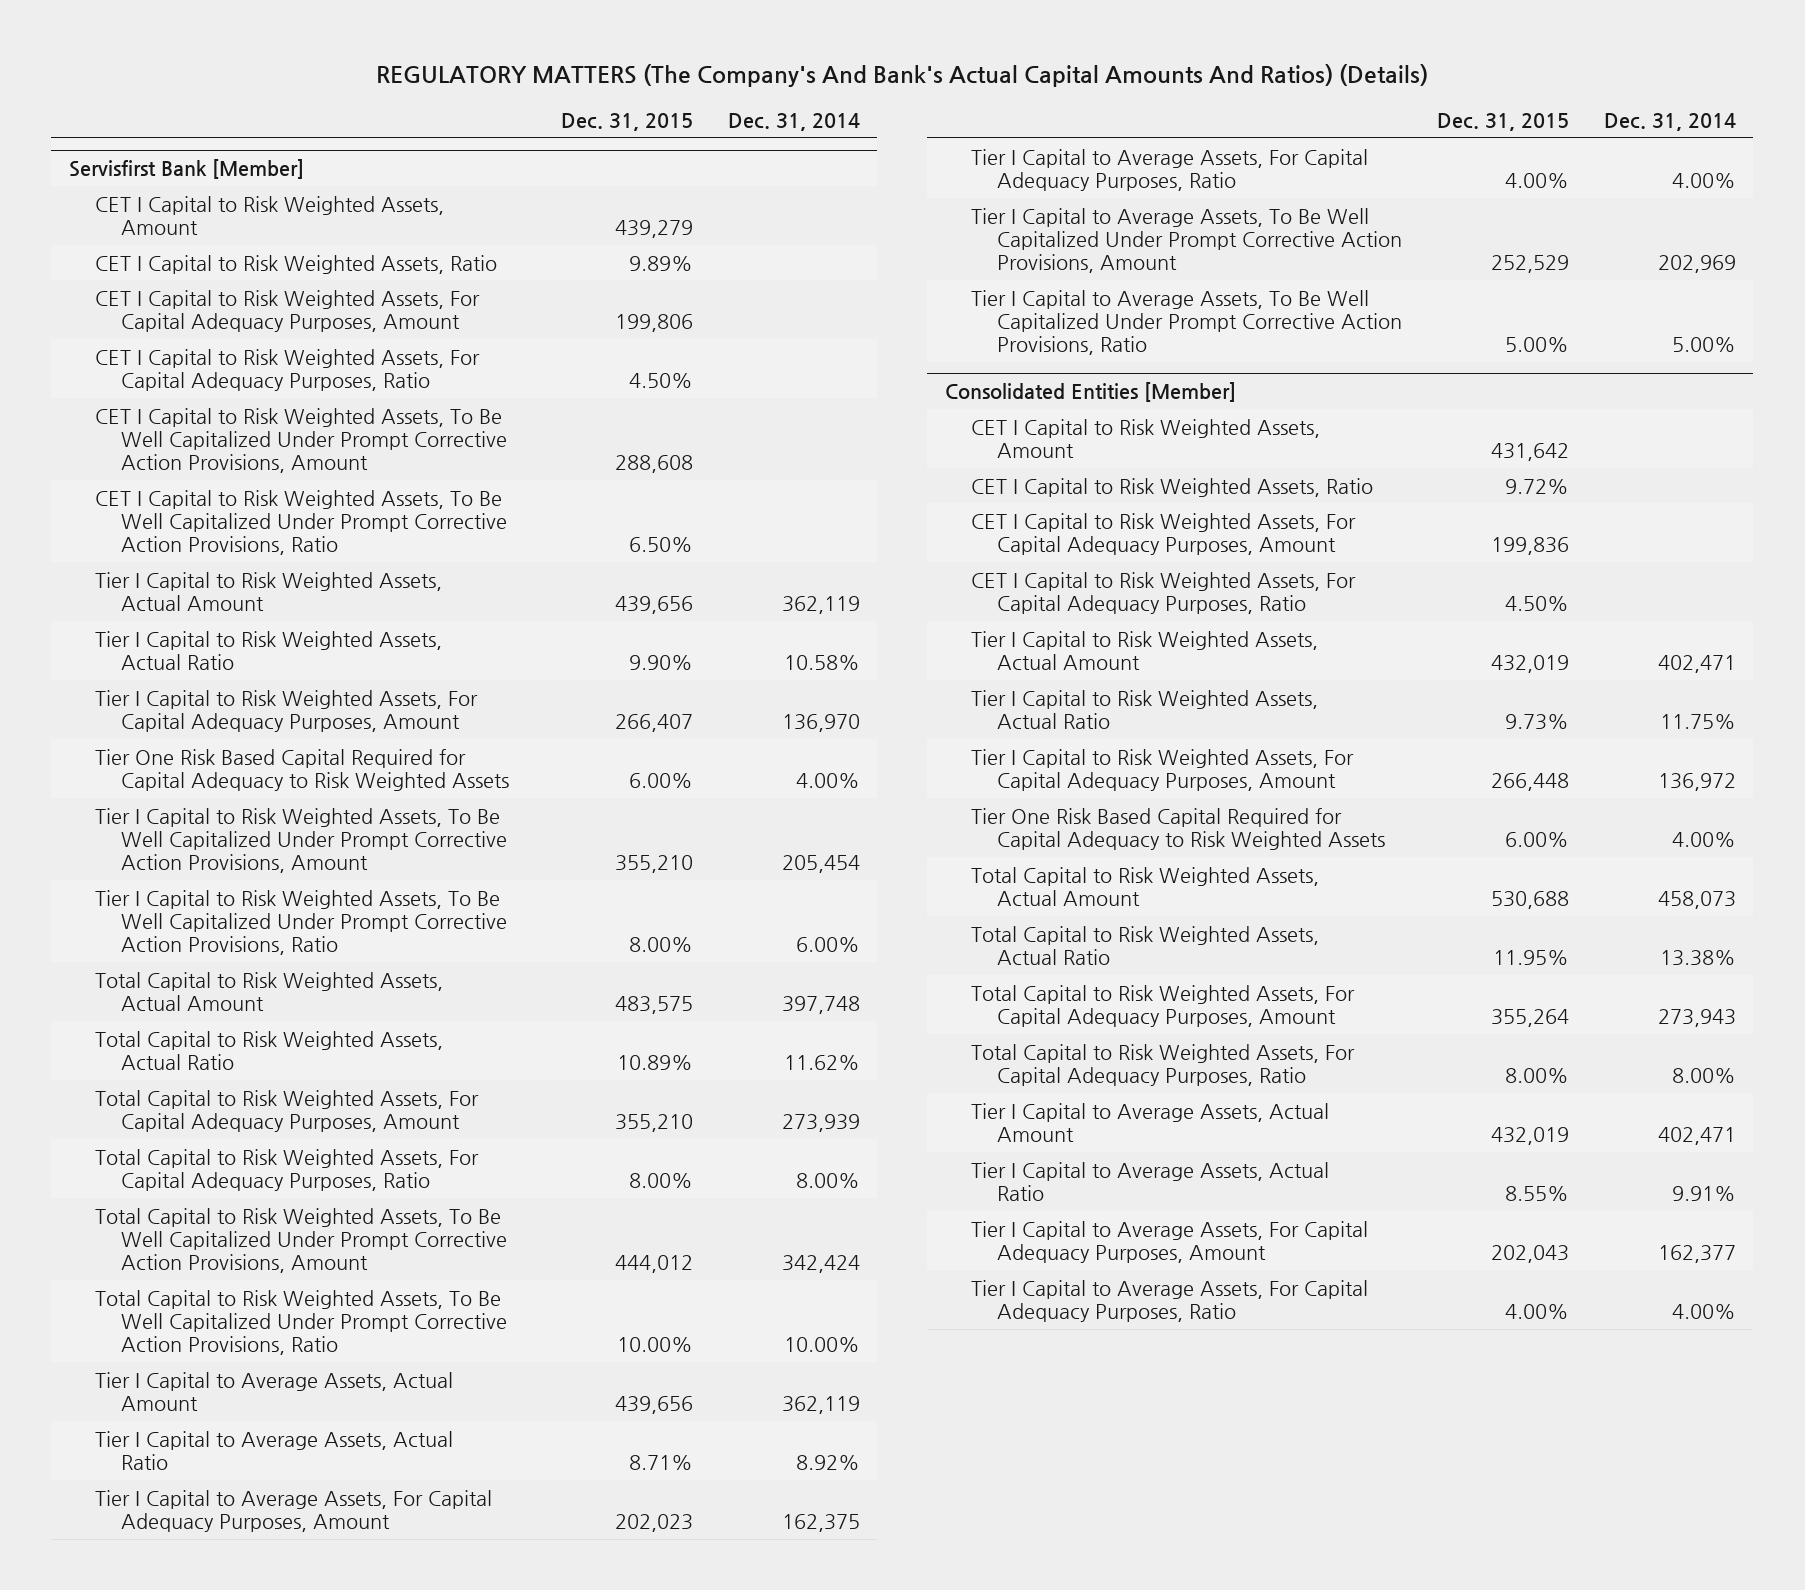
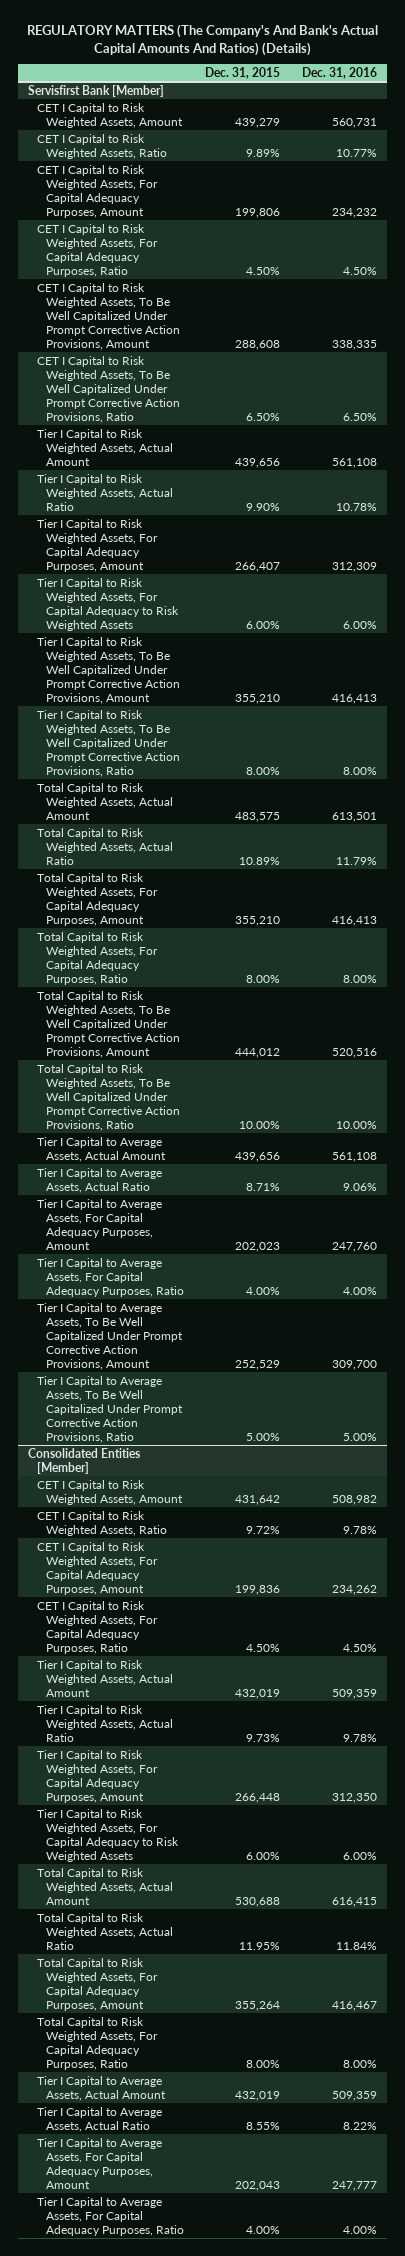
- | Dec. 31, 2015 | Dec. 31, 2014
+ | Dec. 31, 2015 | Dec. 31, 2016
@ Servisfirst Bank [Member]
- Tier One Risk Based Capital Required for Capital Adequacy to Risk Weighted Assets | 6.00% | 4.00%
+ Tier I Capital to Risk Weighted Assets, For Capital Adequacy to Risk Weighted Assets | 6.00% | 6.00%
@ Consolidated Entities [Member]
- Tier One Risk Based Capital Required for Capital Adequacy to Risk Weighted Assets | 6.00% | 4.00%
+ Tier I Capital to Risk Weighted Assets, For Capital Adequacy to Risk Weighted Assets | 6.00% | 6.00%

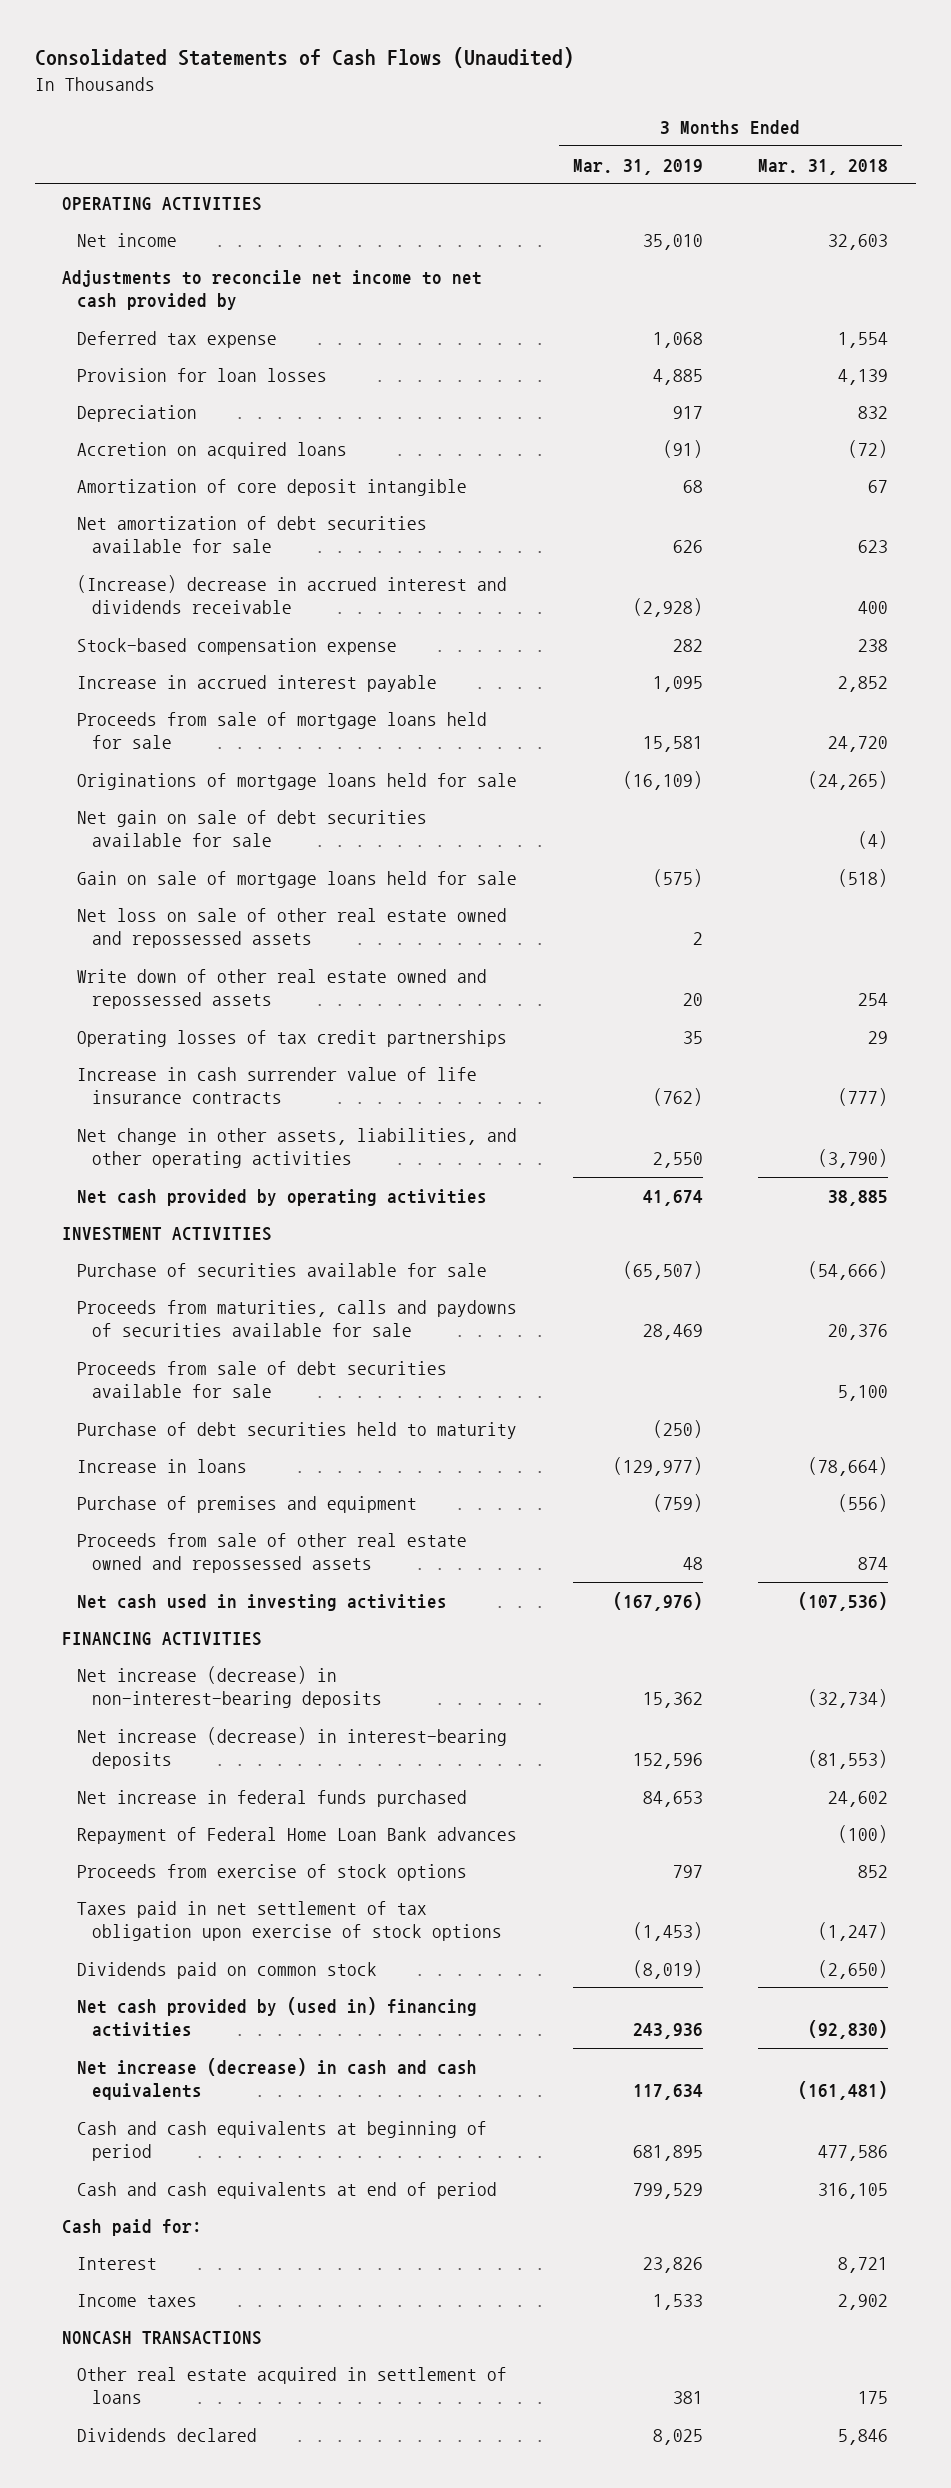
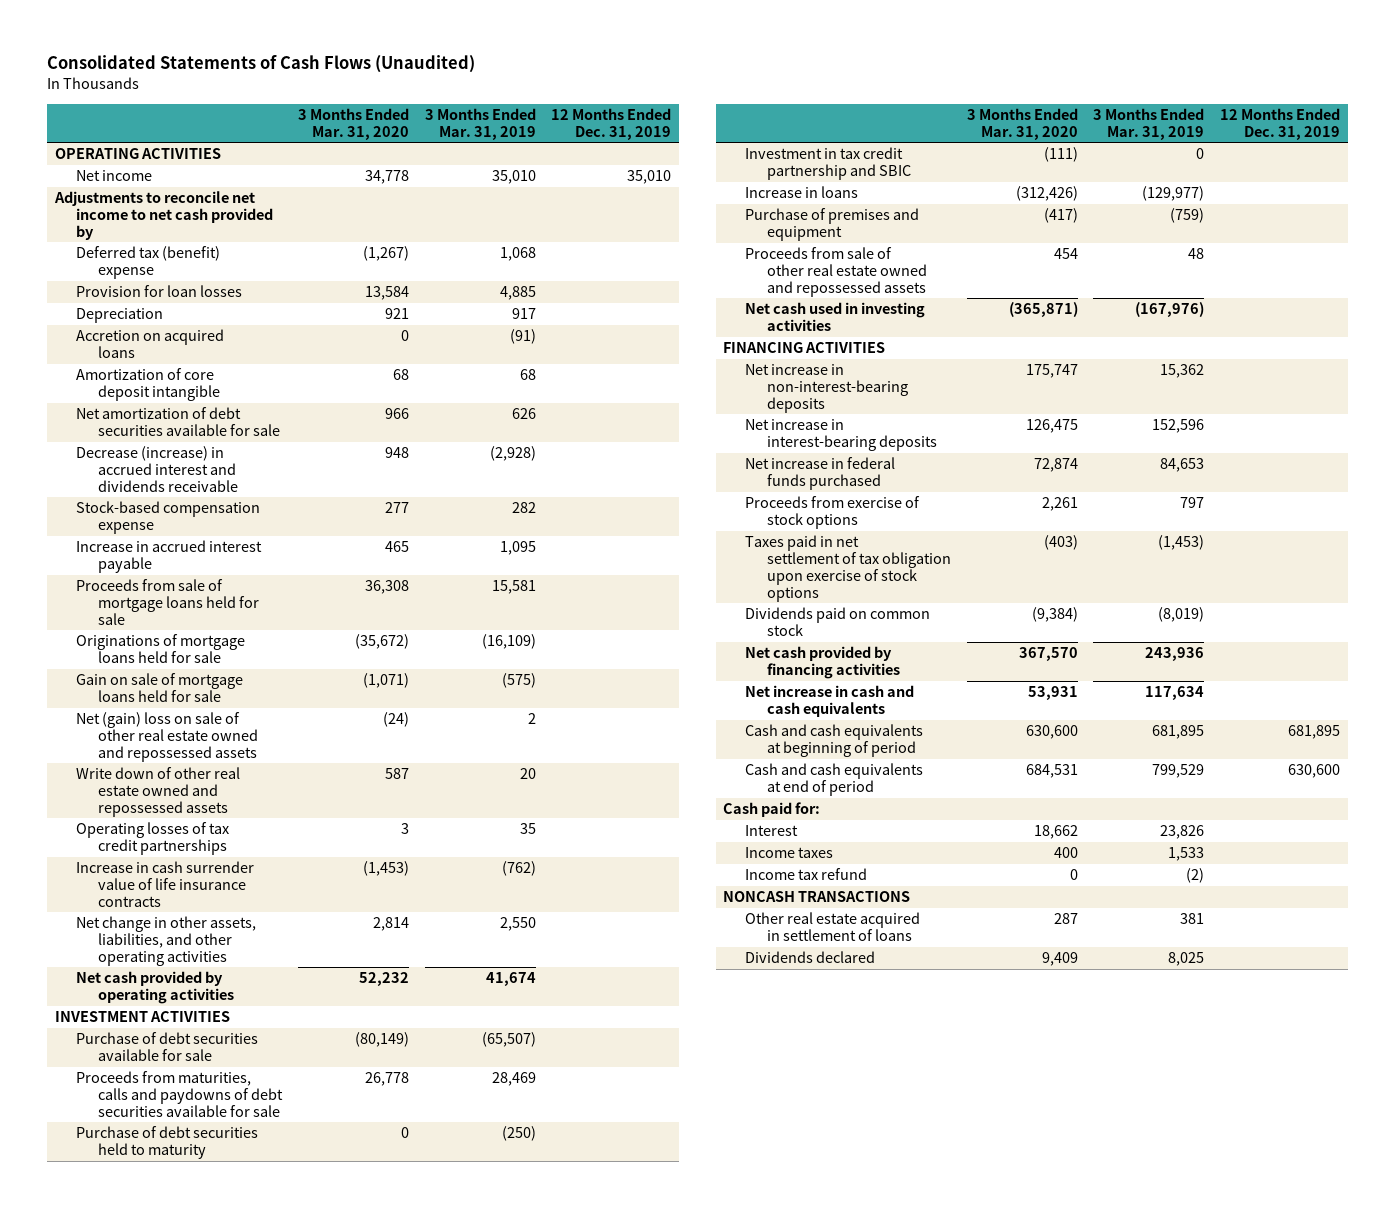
- | 3 Months Ended Mar. 31, 2019 | 3 Months Ended Mar. 31, 2018
+ | 3 Months Ended Mar. 31, 2020 | 3 Months Ended Mar. 31, 2019 | 12 Months Ended Dec. 31, 2019
- Deferred tax expense | 1,068 | 1,554
+ Deferred tax (benefit) expense | (1,267) | 1,068 |
- (Increase) decrease in accrued interest and dividends receivable | (2,928) | 400
+ Decrease (increase) in accrued interest and dividends receivable | 948 | (2,928) |
- Net gain on sale of debt securities available for sale | | (4)
- Net loss on sale of other real estate owned and repossessed assets | 2 |
+ Net (gain) loss on sale of other real estate owned and repossessed assets | (24) | 2 |
- Purchase of securities available for sale | (65,507) | (54,666)
- Proceeds from maturities, calls and paydowns of securities available for sale | 28,469 | 20,376
- Proceeds from sale of debt securities available for sale | | 5,100
+ Purchase of debt securities available for sale | (80,149) | (65,507) |
+ Proceeds from maturities, calls and paydowns of debt securities available for sale | 26,778 | 28,469 |
+ Investment in tax credit partnership and SBIC | (111) | 0 |
- Net increase (decrease) in non-interest-bearing deposits | 15,362 | (32,734)
- Net increase (decrease) in interest-bearing deposits | 152,596 | (81,553)
+ Net increase in non-interest-bearing deposits | 175,747 | 15,362 |
+ Net increase in interest-bearing deposits | 126,475 | 152,596 |
- Repayment of Federal Home Loan Bank advances | | (100)
- Net cash provided by (used in) financing activities | 243,936 | (92,830)
- Net increase (decrease) in cash and cash equivalents | 117,634 | (161,481)
+ Net cash provided by financing activities | 367,570 | 243,936 |
+ Net increase in cash and cash equivalents | 53,931 | 117,634 |
+ Income tax refund | 0 | (2) |

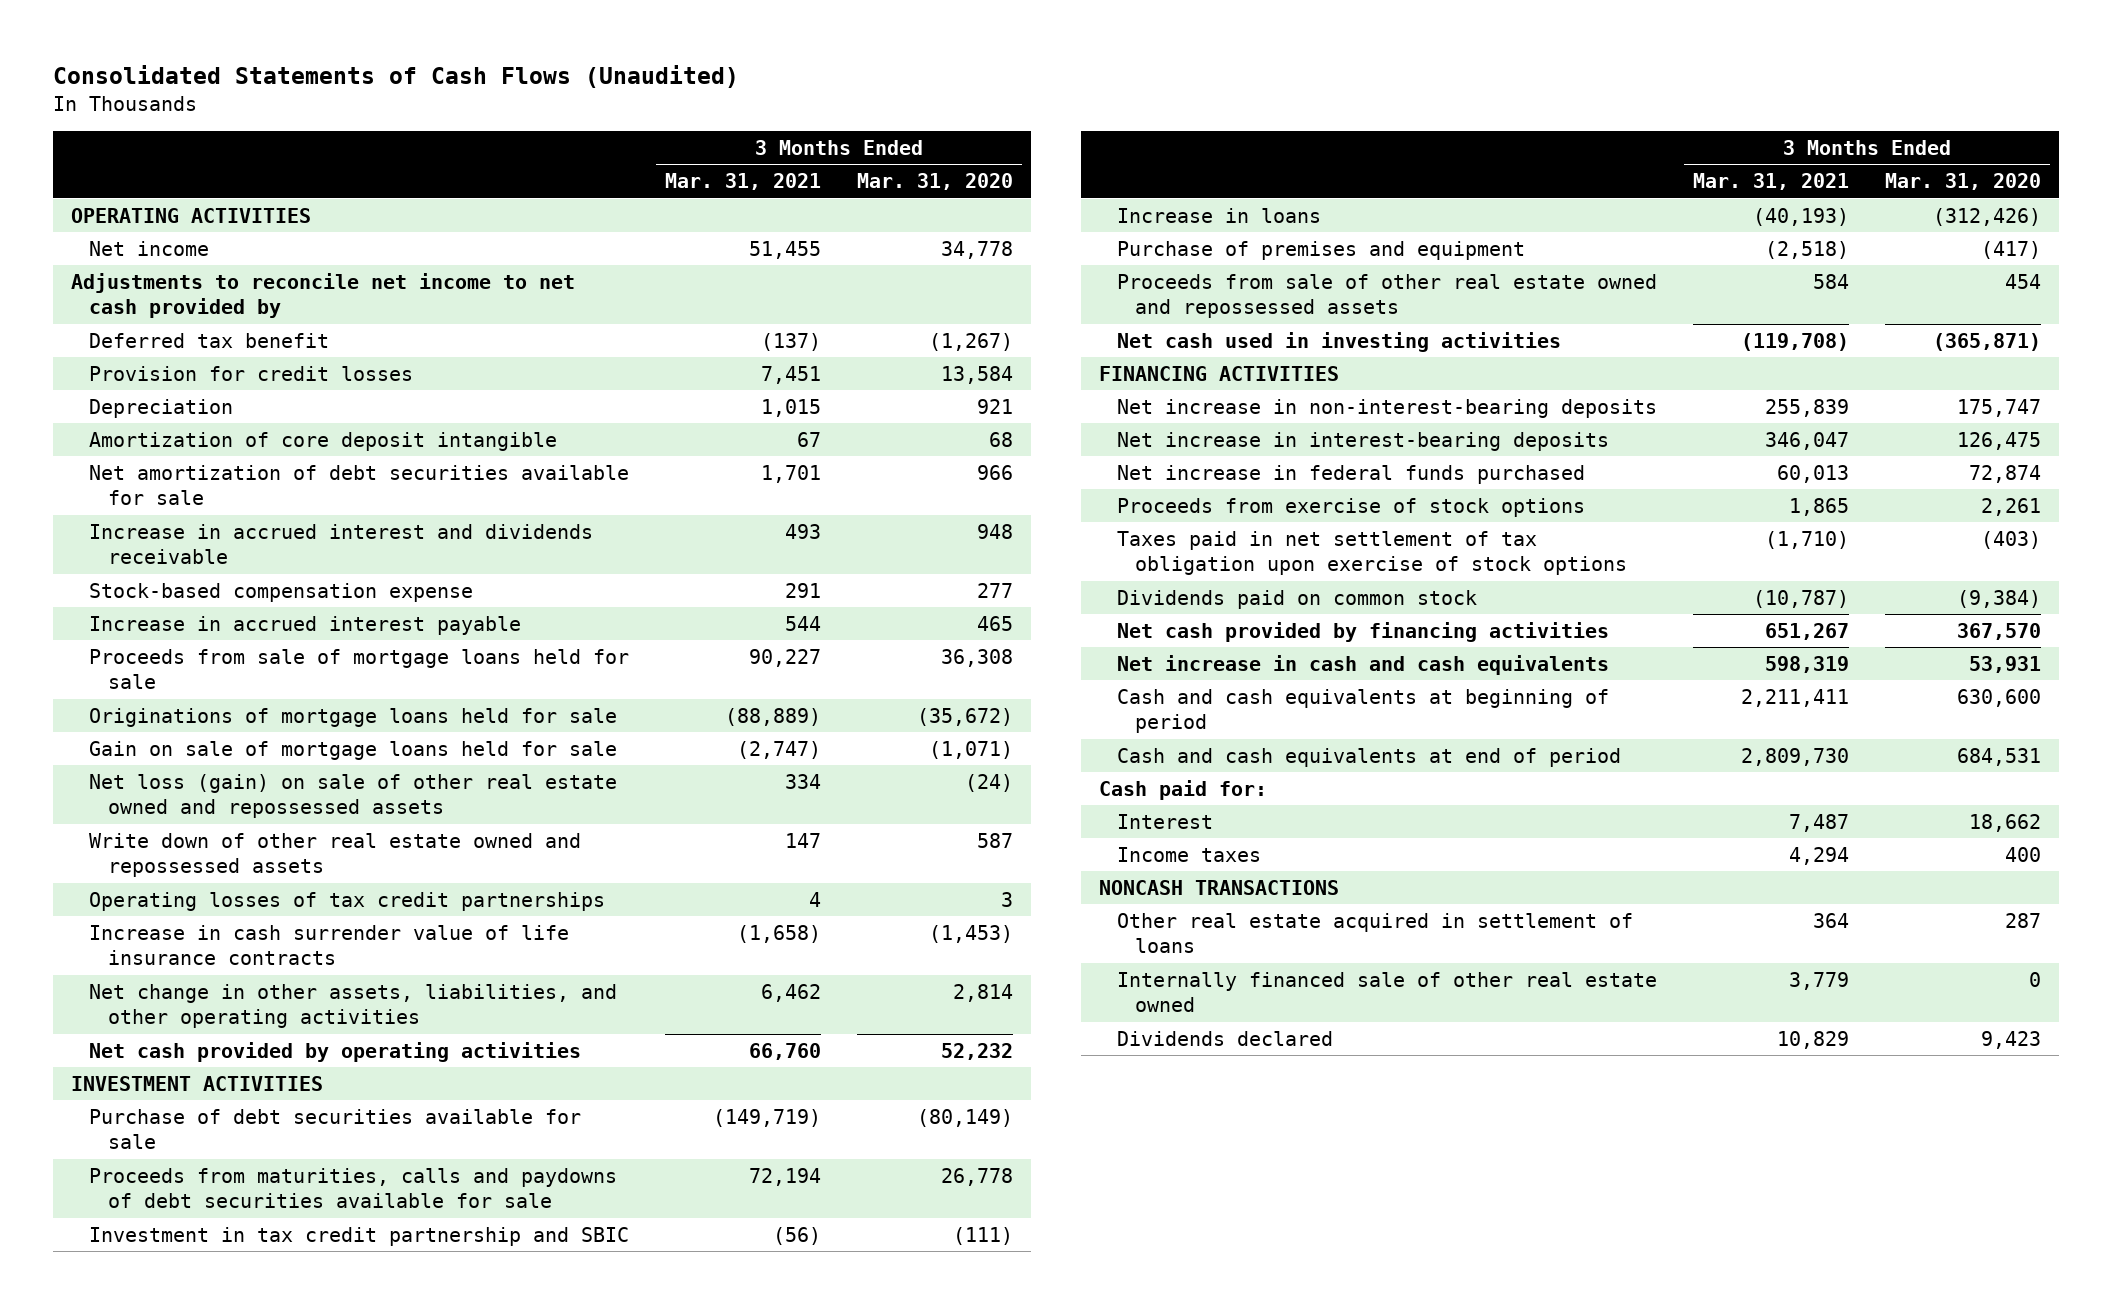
- | 3 Months Ended Mar. 31, 2020 | 3 Months Ended Mar. 31, 2019 | 12 Months Ended Dec. 31, 2019
+ | 3 Months Ended Mar. 31, 2021 | 3 Months Ended Mar. 31, 2020
- Deferred tax (benefit) expense | (1,267) | 1,068 |
- Provision for loan losses | 13,584 | 4,885 |
+ Deferred tax benefit | (137) | (1,267)
+ Provision for credit losses | 7,451 | 13,584
- Accretion on acquired loans | 0 | (91) |
- Decrease (increase) in accrued interest and dividends receivable | 948 | (2,928) |
+ Increase in accrued interest and dividends receivable | 493 | 948
- Net (gain) loss on sale of other real estate owned and repossessed assets | (24) | 2 |
+ Net loss (gain) on sale of other real estate owned and repossessed assets | 334 | (24)
- Purchase of debt securities held to maturity | 0 | (250) |
- Income tax refund | 0 | (2) |
- Dividends declared | 9,409 | 8,025 |
+ Internally financed sale of other real estate owned | 3,779 | 0
+ Dividends declared | 10,829 | 9,423

